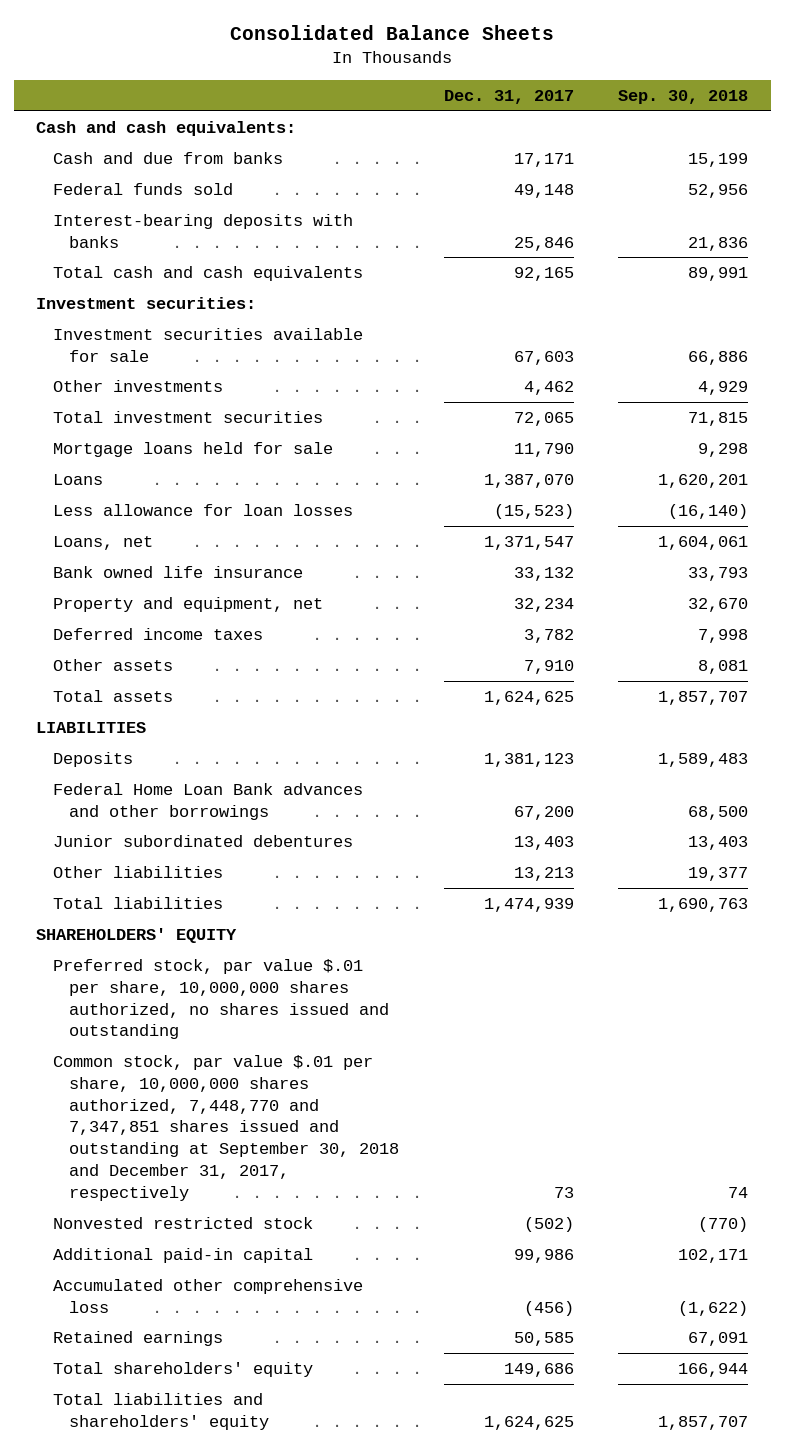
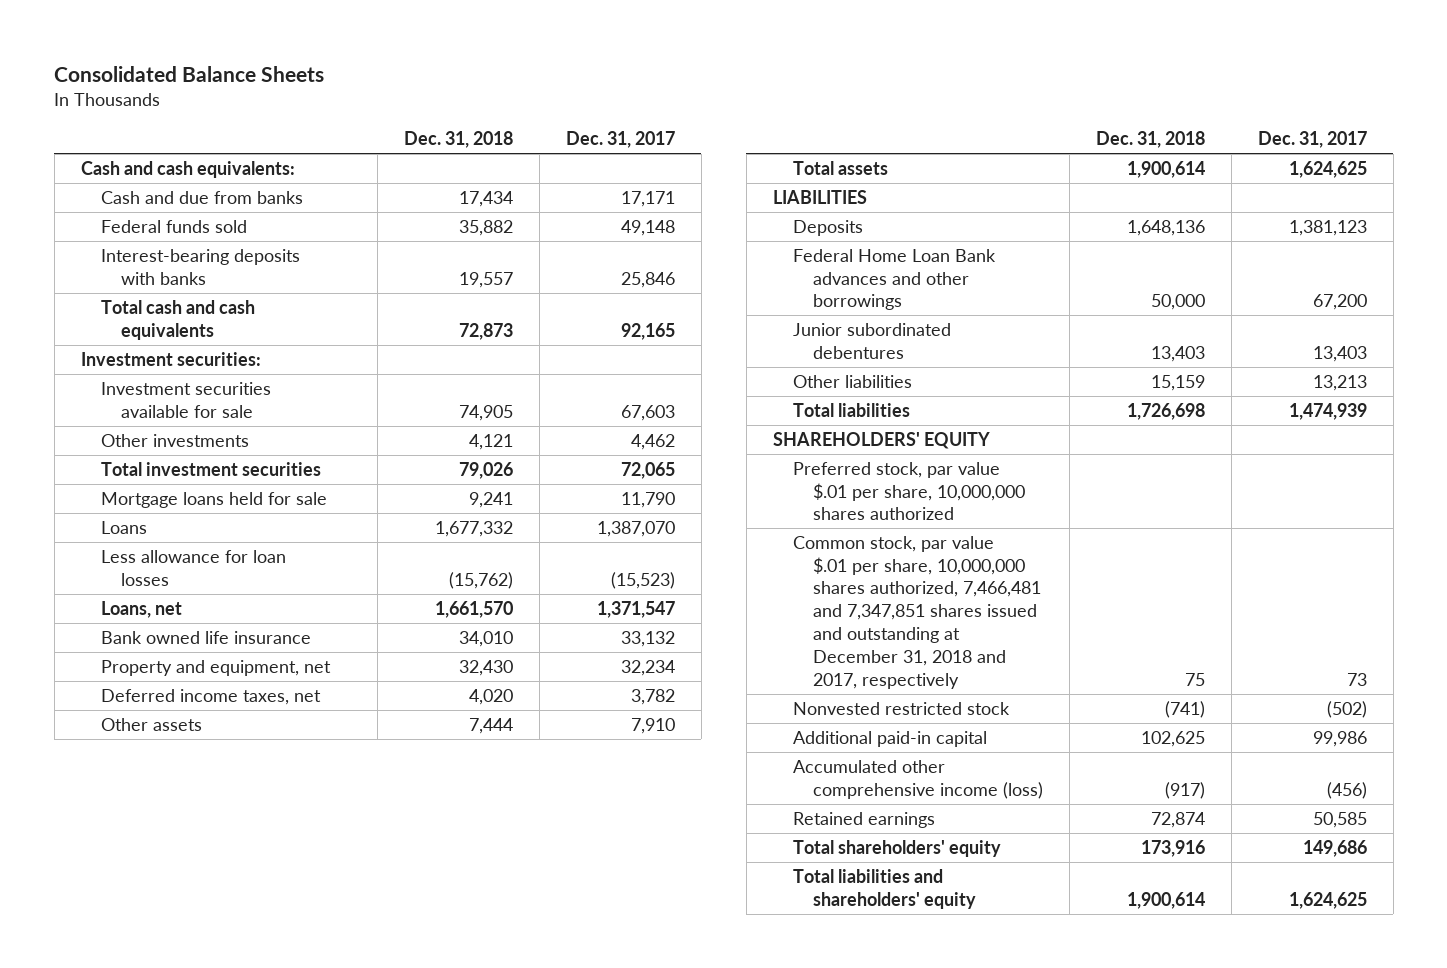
- | Dec. 31, 2017 | Sep. 30, 2018
+ | Dec. 31, 2018 | Dec. 31, 2017
- Deferred income taxes | 3,782 | 7,998
+ Deferred income taxes, net | 4,020 | 3,782
- Preferred stock, par value $.01 per share, 10,000,000 shares authorized, no shares issued and outstanding
- Common stock, par value $.01 per share, 10,000,000 shares authorized, 7,448,770 and 7,347,851 shares issued and outstanding at September 30, 2018 and December 31, 2017, respectively | 73 | 74
+ Preferred stock, par value $.01 per share, 10,000,000 shares authorized
+ Common stock, par value $.01 per share, 10,000,000 shares authorized, 7,466,481 and 7,347,851 shares issued and outstanding at December 31, 2018 and 2017, respectively | 75 | 73
- Accumulated other comprehensive loss | (456) | (1,622)
+ Accumulated other comprehensive income (loss) | (917) | (456)

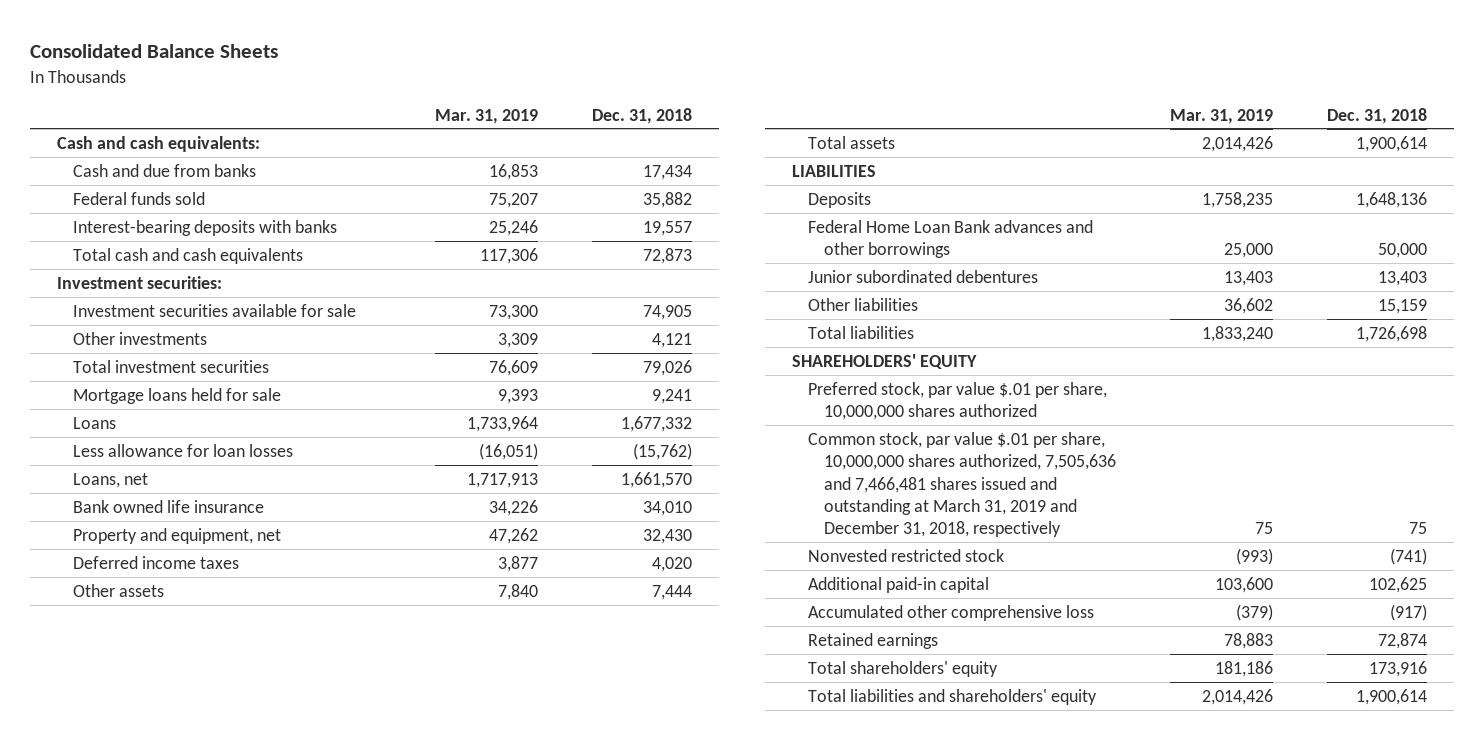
- | Dec. 31, 2018 | Dec. 31, 2017
+ | Mar. 31, 2019 | Dec. 31, 2018
- Deferred income taxes, net | 4,020 | 3,782
+ Deferred income taxes | 3,877 | 4,020
- Common stock, par value $.01 per share, 10,000,000 shares authorized, 7,466,481 and 7,347,851 shares issued and outstanding at December 31, 2018 and 2017, respectively | 75 | 73
+ Common stock, par value $.01 per share, 10,000,000 shares authorized, 7,505,636 and 7,466,481 shares issued and outstanding at March 31, 2019 and December 31, 2018, respectively | 75 | 75
- Accumulated other comprehensive income (loss) | (917) | (456)
+ Accumulated other comprehensive loss | (379) | (917)

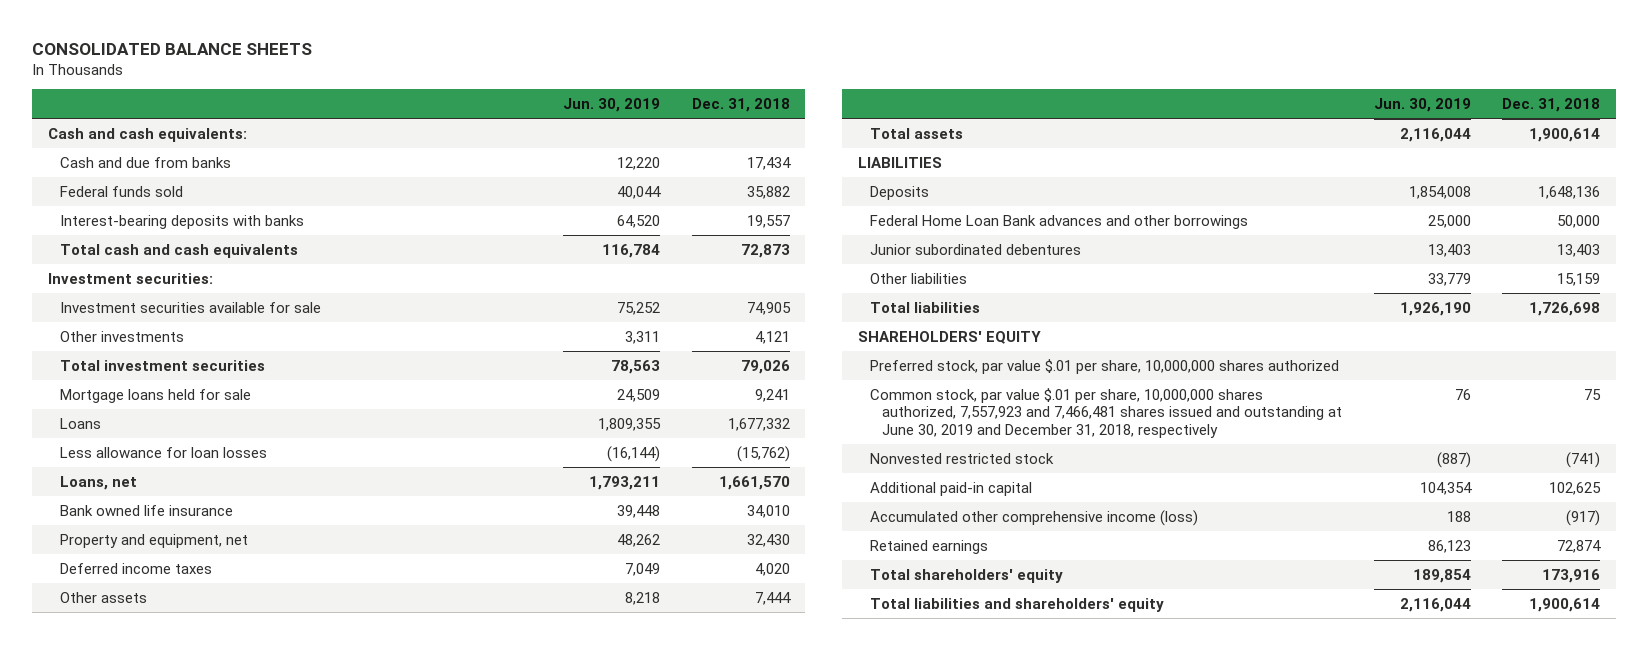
- Consolidated Balance Sheets
+ CONSOLIDATED BALANCE SHEETS
- | Mar. 31, 2019 | Dec. 31, 2018
+ | Jun. 30, 2019 | Dec. 31, 2018
- Common stock, par value $.01 per share, 10,000,000 shares authorized, 7,505,636 and 7,466,481 shares issued and outstanding at March 31, 2019 and December 31, 2018, respectively | 75 | 75
+ Common stock, par value $.01 per share, 10,000,000 shares authorized, 7,557,923 and 7,466,481 shares issued and outstanding at June 30, 2019 and December 31, 2018, respectively | 76 | 75
- Accumulated other comprehensive loss | (379) | (917)
+ Accumulated other comprehensive income (loss) | 188 | (917)

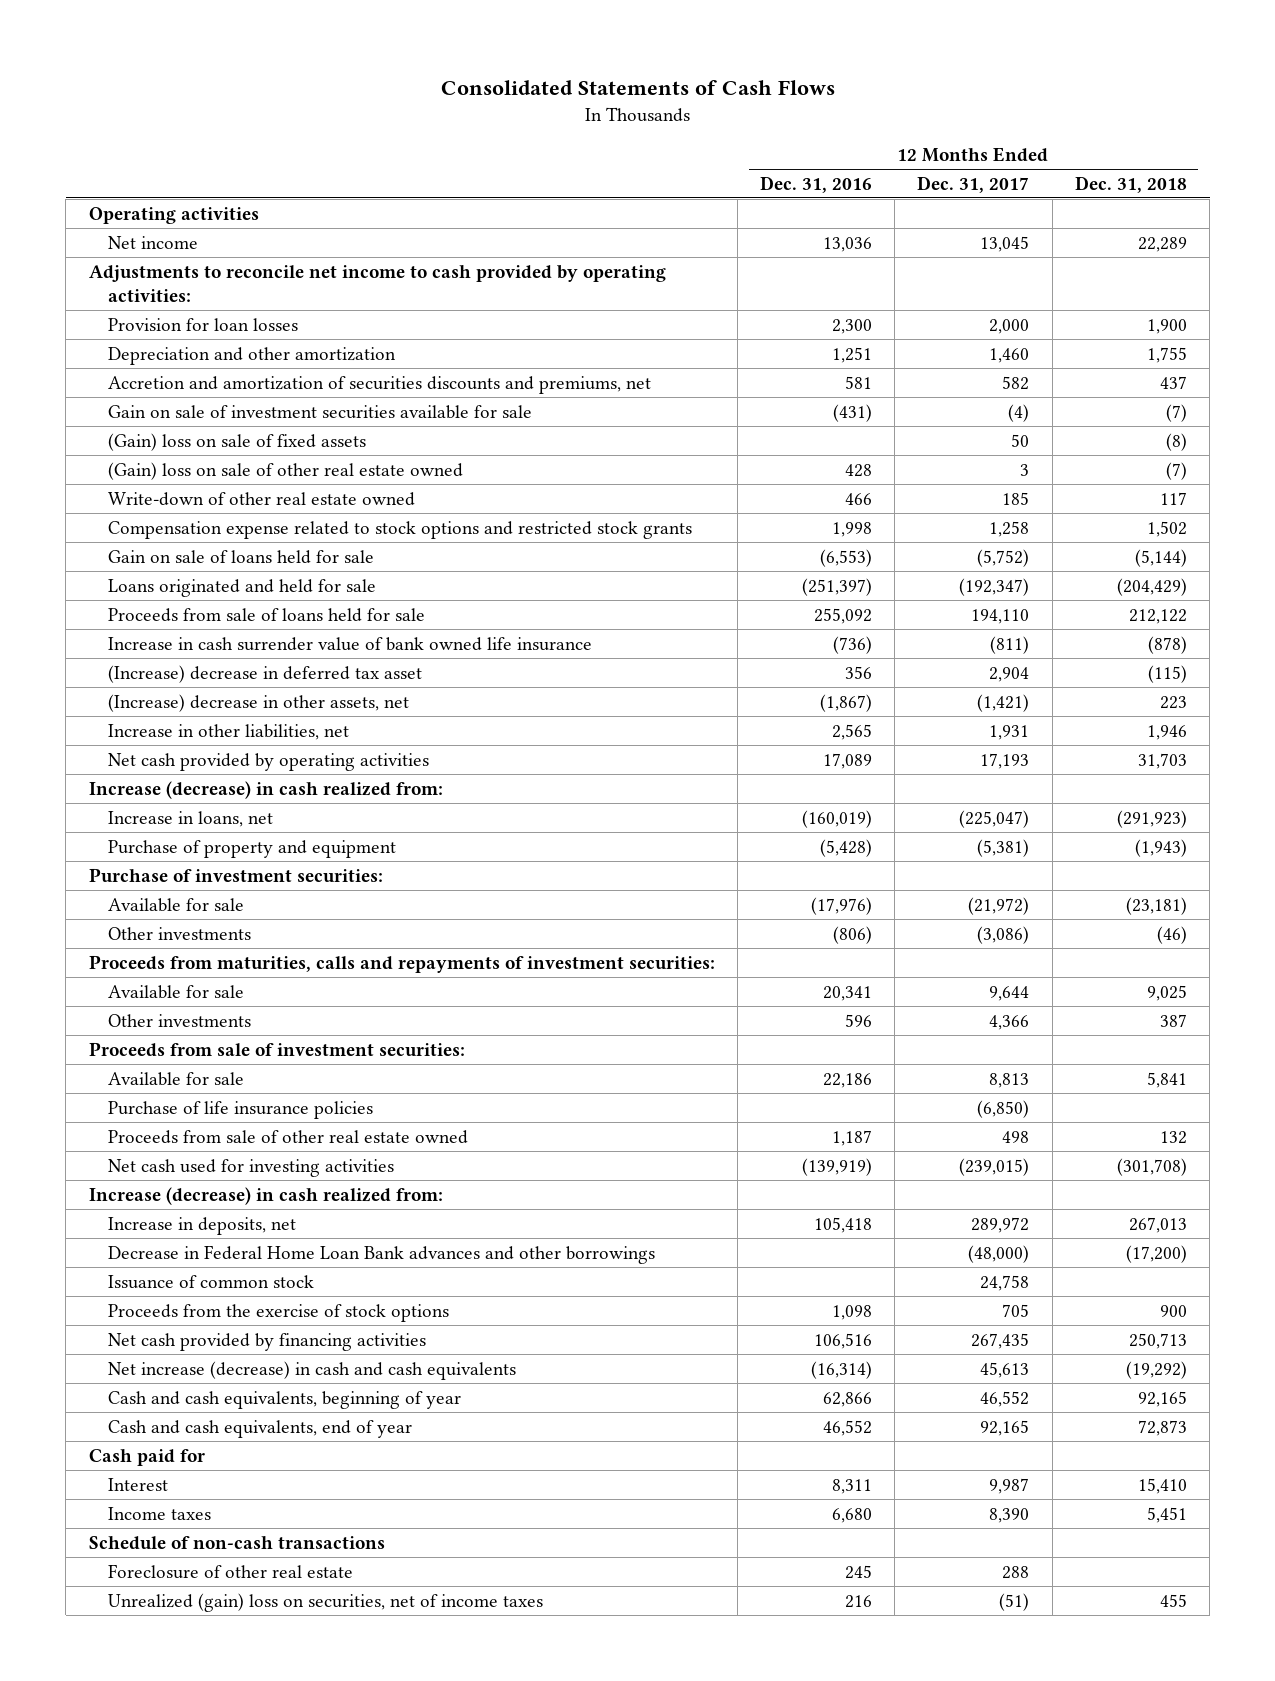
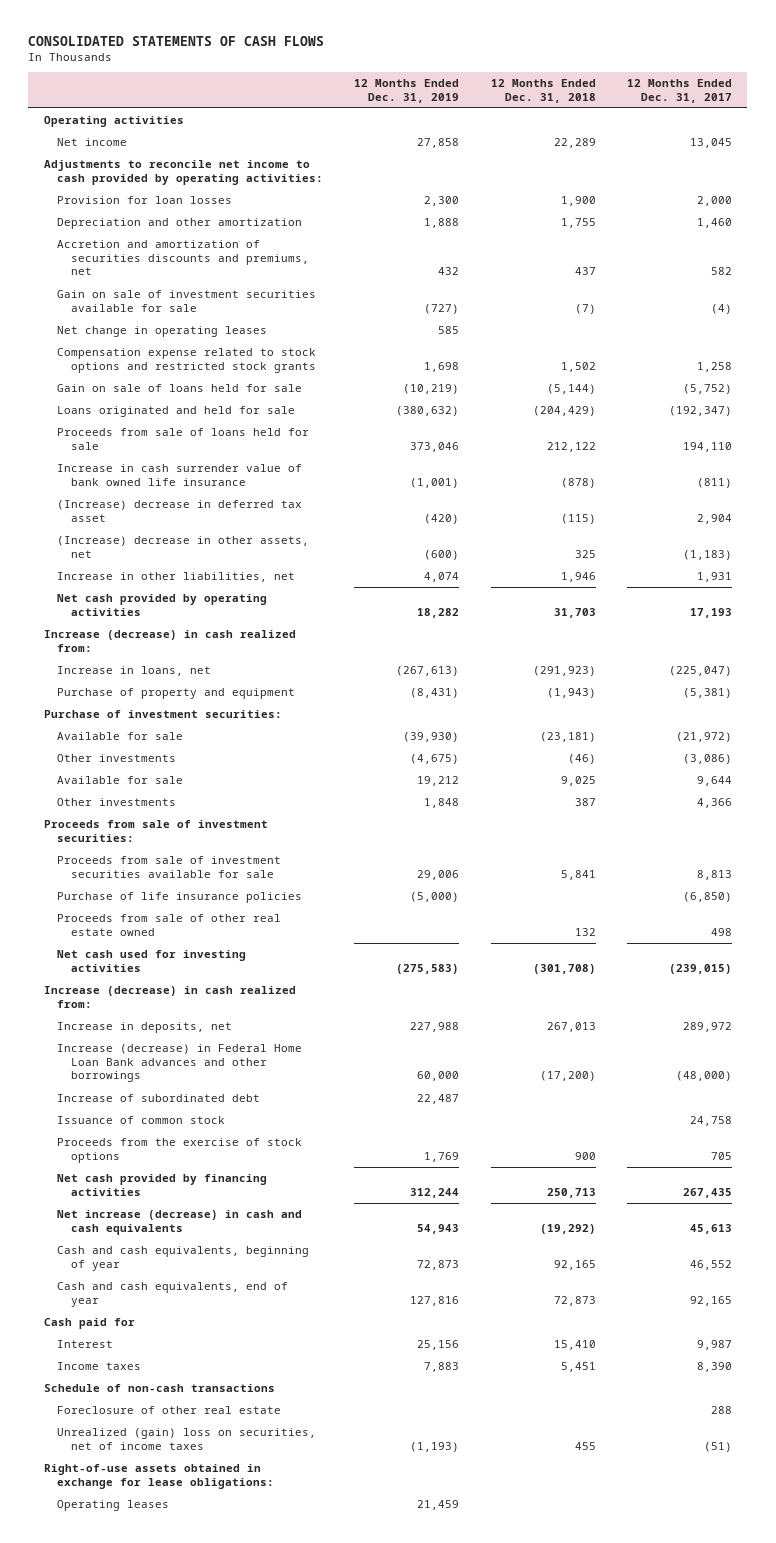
- Consolidated Statements of Cash Flows
+ CONSOLIDATED STATEMENTS OF CASH FLOWS
- | 12 Months Ended Dec. 31, 2016 | 12 Months Ended Dec. 31, 2017 | 12 Months Ended Dec. 31, 2018
+ | 12 Months Ended Dec. 31, 2019 | 12 Months Ended Dec. 31, 2018 | 12 Months Ended Dec. 31, 2017
- (Gain) loss on sale of fixed assets | | 50 | (8)
- (Gain) loss on sale of other real estate owned | 428 | 3 | (7)
- Write-down of other real estate owned | 466 | 185 | 117
+ Net change in operating leases | 585 | |
- (Increase) decrease in other assets, net | (1,867) | (1,421) | 223
+ (Increase) decrease in other assets, net | (600) | 325 | (1,183)
- Proceeds from maturities, calls and repayments of investment securities:
- Available for sale | 22,186 | 8,813 | 5,841
+ Proceeds from sale of investment securities available for sale | 29,006 | 5,841 | 8,813
- Decrease in Federal Home Loan Bank advances and other borrowings | | (48,000) | (17,200)
+ Increase (decrease) in Federal Home Loan Bank advances and other borrowings | 60,000 | (17,200) | (48,000)
+ Increase of subordinated debt | 22,487 | |
+ Right-of-use assets obtained in exchange for lease obligations:
+ Operating leases | 21,459 | |

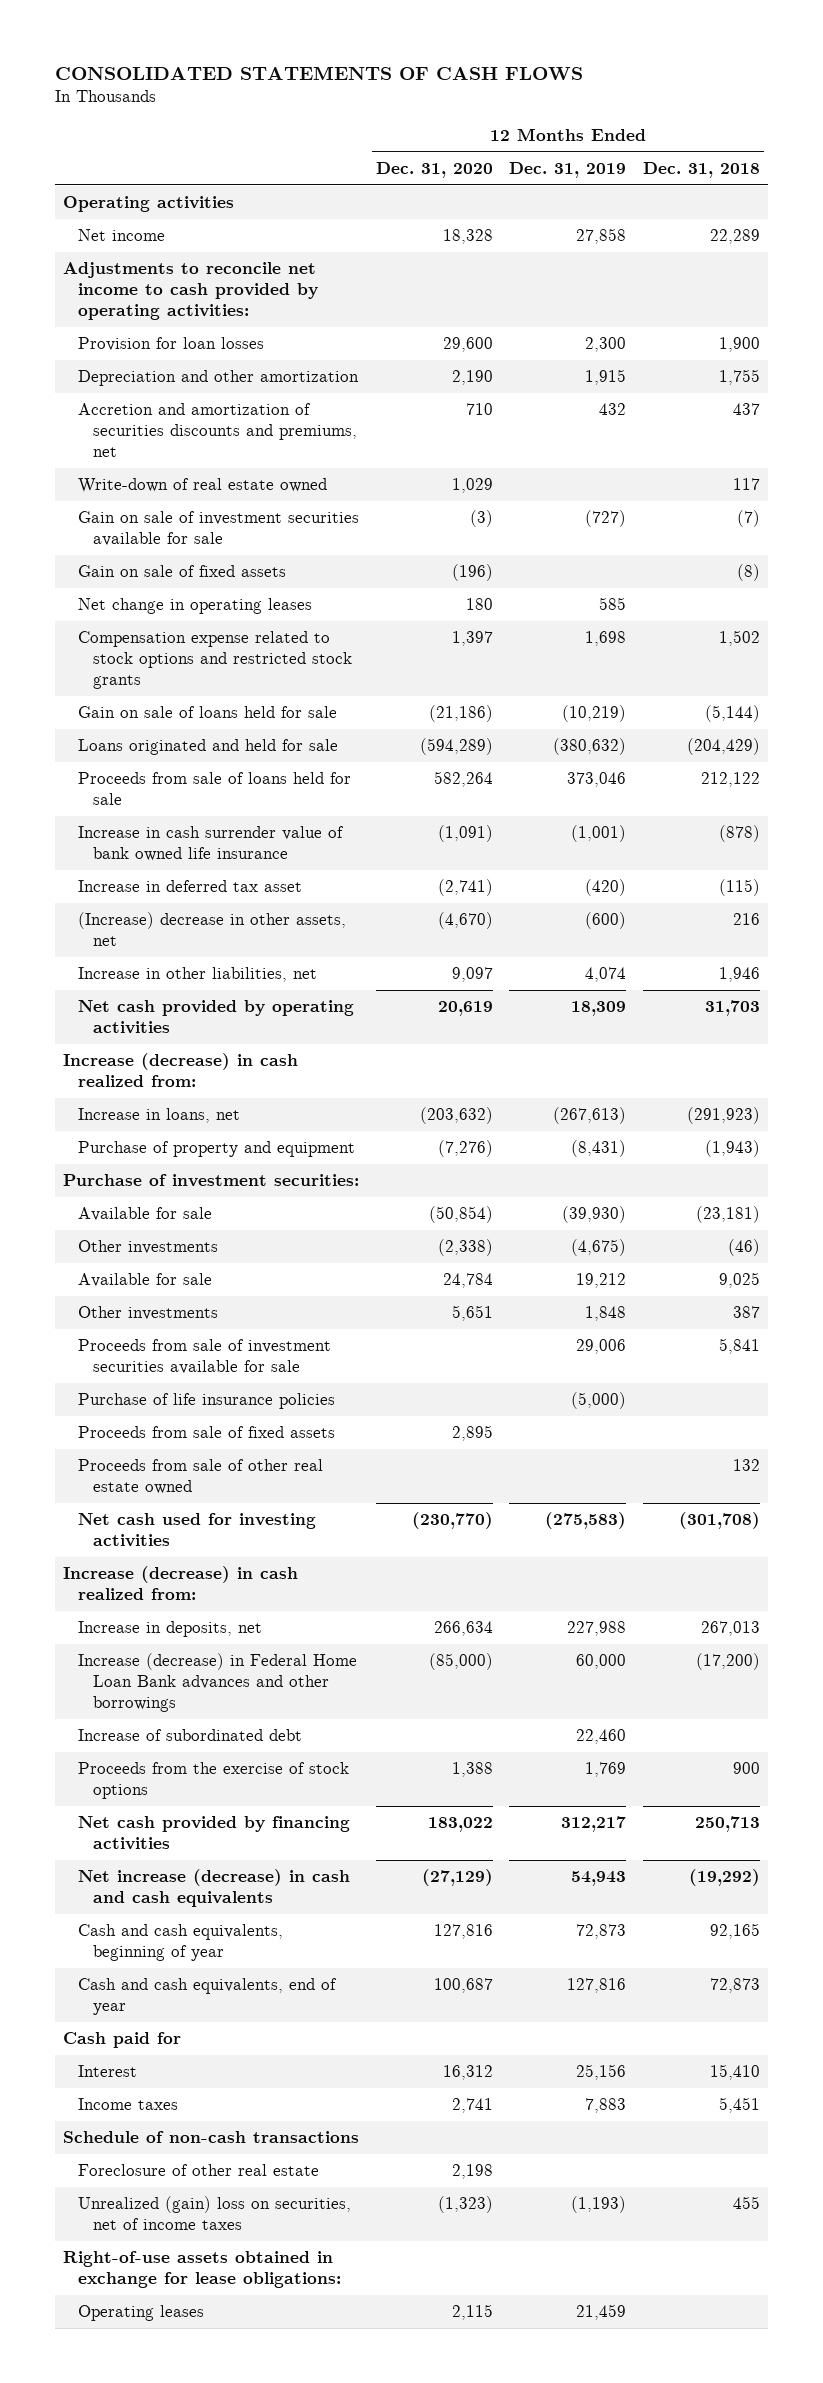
- | 12 Months Ended Dec. 31, 2019 | 12 Months Ended Dec. 31, 2018 | 12 Months Ended Dec. 31, 2017
+ | 12 Months Ended Dec. 31, 2020 | 12 Months Ended Dec. 31, 2019 | 12 Months Ended Dec. 31, 2018
- Depreciation and other amortization | 1,888 | 1,755 | 1,460
+ Depreciation and other amortization | 2,190 | 1,915 | 1,755
+ Write-down of real estate owned | 1,029 | | 117
+ Gain on sale of fixed assets | (196) | | (8)
- (Increase) decrease in deferred tax asset | (420) | (115) | 2,904
- (Increase) decrease in other assets, net | (600) | 325 | (1,183)
+ Increase in deferred tax asset | (2,741) | (420) | (115)
+ (Increase) decrease in other assets, net | (4,670) | (600) | 216
- Net cash provided by operating activities | 18,282 | 31,703 | 17,193
+ Net cash provided by operating activities | 20,619 | 18,309 | 31,703
- Proceeds from sale of investment securities:
+ Proceeds from sale of fixed assets | 2,895 | |
- Increase of subordinated debt | 22,487 | |
- Issuance of common stock | | | 24,758
+ Increase of subordinated debt | | 22,460 |
- Net cash provided by financing activities | 312,244 | 250,713 | 267,435
+ Net cash provided by financing activities | 183,022 | 312,217 | 250,713

